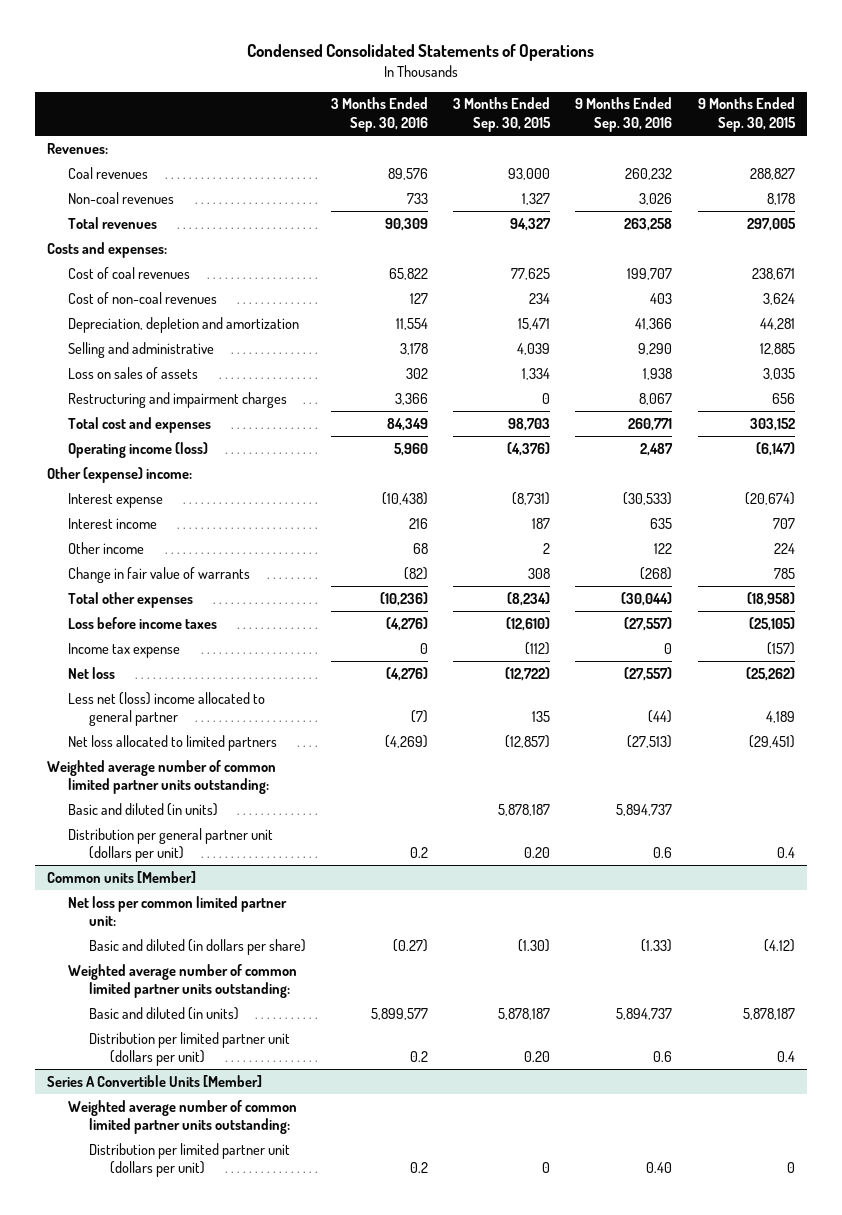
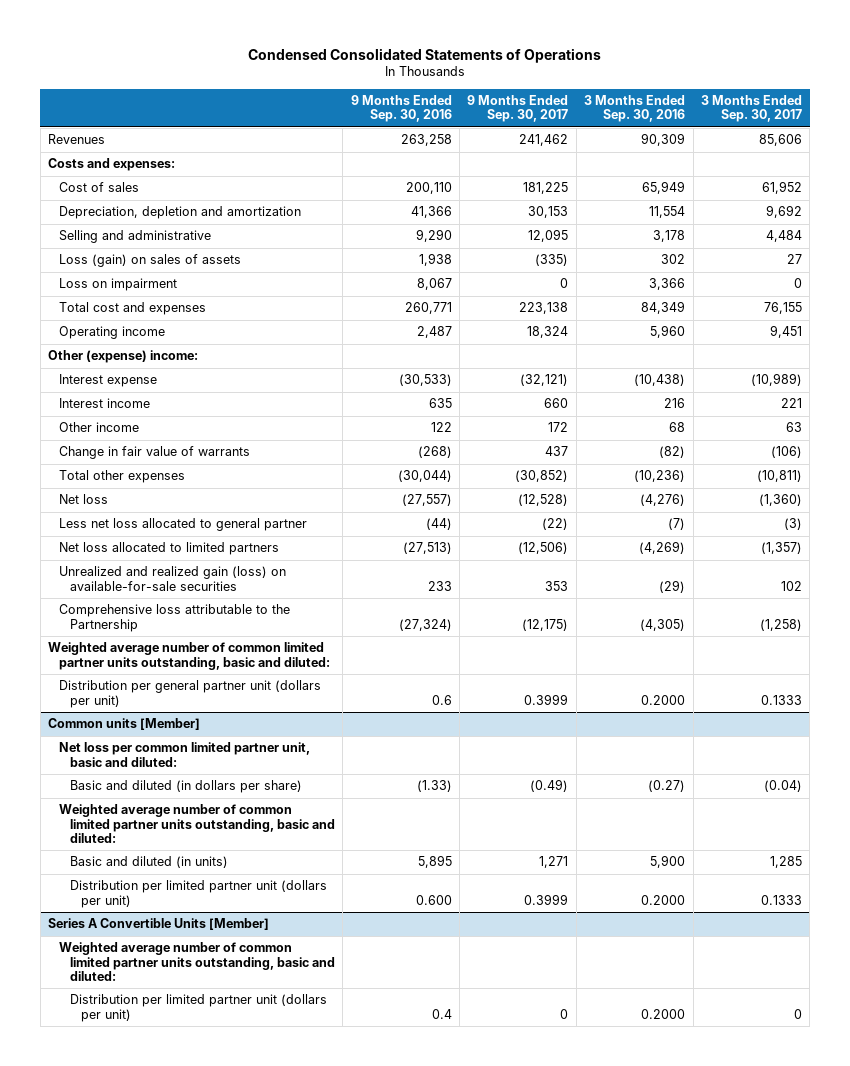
- | 3 Months Ended Sep. 30, 2016 | 3 Months Ended Sep. 30, 2015 | 9 Months Ended Sep. 30, 2016 | 9 Months Ended Sep. 30, 2015
+ | 9 Months Ended Sep. 30, 2016 | 9 Months Ended Sep. 30, 2017 | 3 Months Ended Sep. 30, 2016 | 3 Months Ended Sep. 30, 2017
- Revenues:
- Coal revenues | 89,576 | 93,000 | 260,232 | 288,827
- Non-coal revenues | 733 | 1,327 | 3,026 | 8,178
- Total revenues | 90,309 | 94,327 | 263,258 | 297,005
+ Revenues | 263,258 | 241,462 | 90,309 | 85,606
- Cost of coal revenues | 65,822 | 77,625 | 199,707 | 238,671
- Cost of non-coal revenues | 127 | 234 | 403 | 3,624
+ Cost of sales | 200,110 | 181,225 | 65,949 | 61,952
- Loss on sales of assets | 302 | 1,334 | 1,938 | 3,035
- Restructuring and impairment charges | 3,366 | 0 | 8,067 | 656
+ Loss (gain) on sales of assets | 1,938 | (335) | 302 | 27
+ Loss on impairment | 8,067 | 0 | 3,366 | 0
- Operating income (loss) | 5,960 | (4,376) | 2,487 | (6,147)
+ Operating income | 2,487 | 18,324 | 5,960 | 9,451
- Loss before income taxes | (4,276) | (12,610) | (27,557) | (25,105)
- Income tax expense | 0 | (112) | 0 | (157)
- Less net (loss) income allocated to general partner | (7) | 135 | (44) | 4,189
+ Less net loss allocated to general partner | (44) | (22) | (7) | (3)
- Weighted average number of common limited partner units outstanding:
- Basic and diluted (in units) | | 5,878,187 | 5,894,737 |
- Distribution per general partner unit (dollars per unit) | 0.2 | 0.20 | 0.6 | 0.4
+ Unrealized and realized gain (loss) on available-for-sale securities | 233 | 353 | (29) | 102
+ Comprehensive loss attributable to the Partnership | (27,324) | (12,175) | (4,305) | (1,258)
+ Weighted average number of common limited partner units outstanding, basic and diluted:
+ Distribution per general partner unit (dollars per unit) | 0.6 | 0.3999 | 0.2000 | 0.1333
@ Common units [Member]
- Net loss per common limited partner unit:
+ Net loss per common limited partner unit, basic and diluted:
- Weighted average number of common limited partner units outstanding:
- Basic and diluted (in units) | 5,899,577 | 5,878,187 | 5,894,737 | 5,878,187
- Distribution per limited partner unit (dollars per unit) | 0.2 | 0.20 | 0.6 | 0.4
+ Weighted average number of common limited partner units outstanding, basic and diluted:
+ Basic and diluted (in units) | 5,895 | 1,271 | 5,900 | 1,285
+ Distribution per limited partner unit (dollars per unit) | 0.600 | 0.3999 | 0.2000 | 0.1333
@ Series A Convertible Units [Member]
- Weighted average number of common limited partner units outstanding:
- Distribution per limited partner unit (dollars per unit) | 0.2 | 0 | 0.40 | 0
+ Weighted average number of common limited partner units outstanding, basic and diluted:
+ Distribution per limited partner unit (dollars per unit) | 0.4 | 0 | 0.2000 | 0

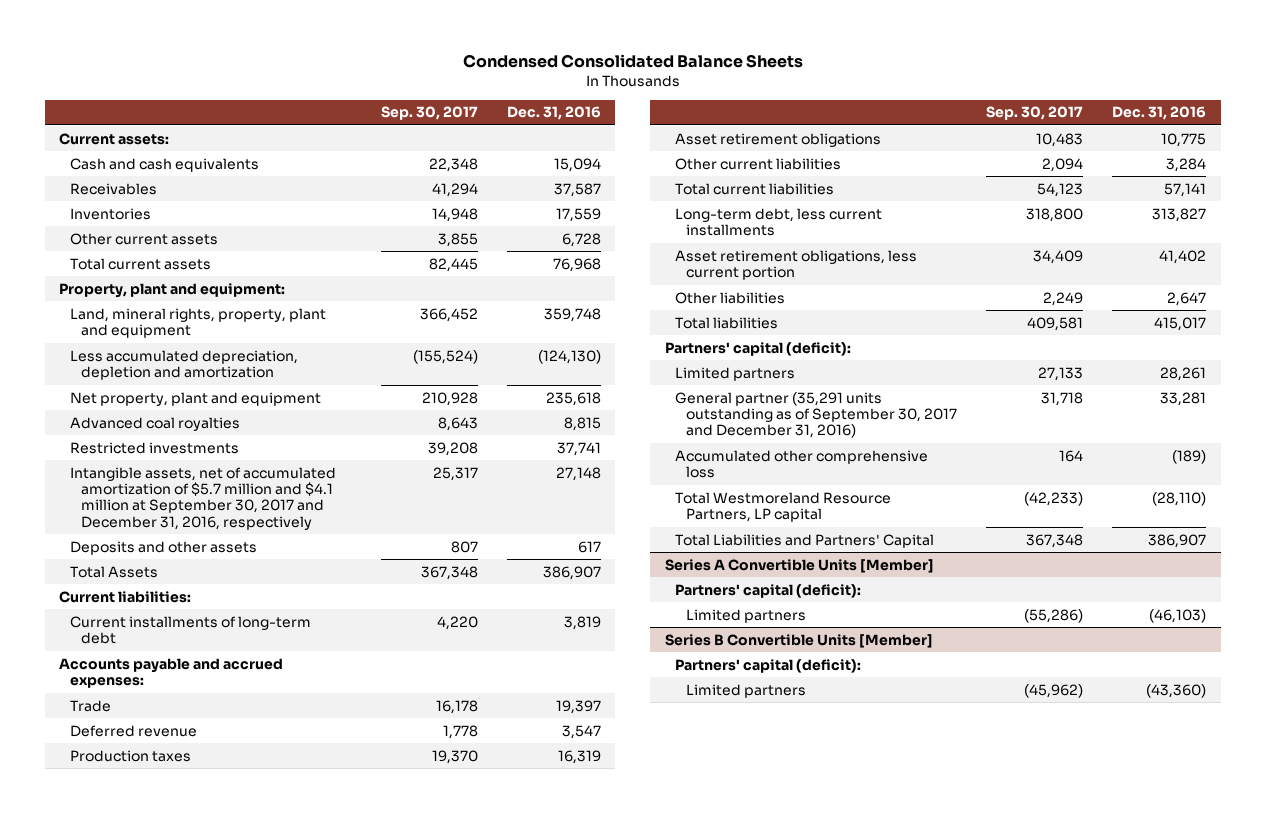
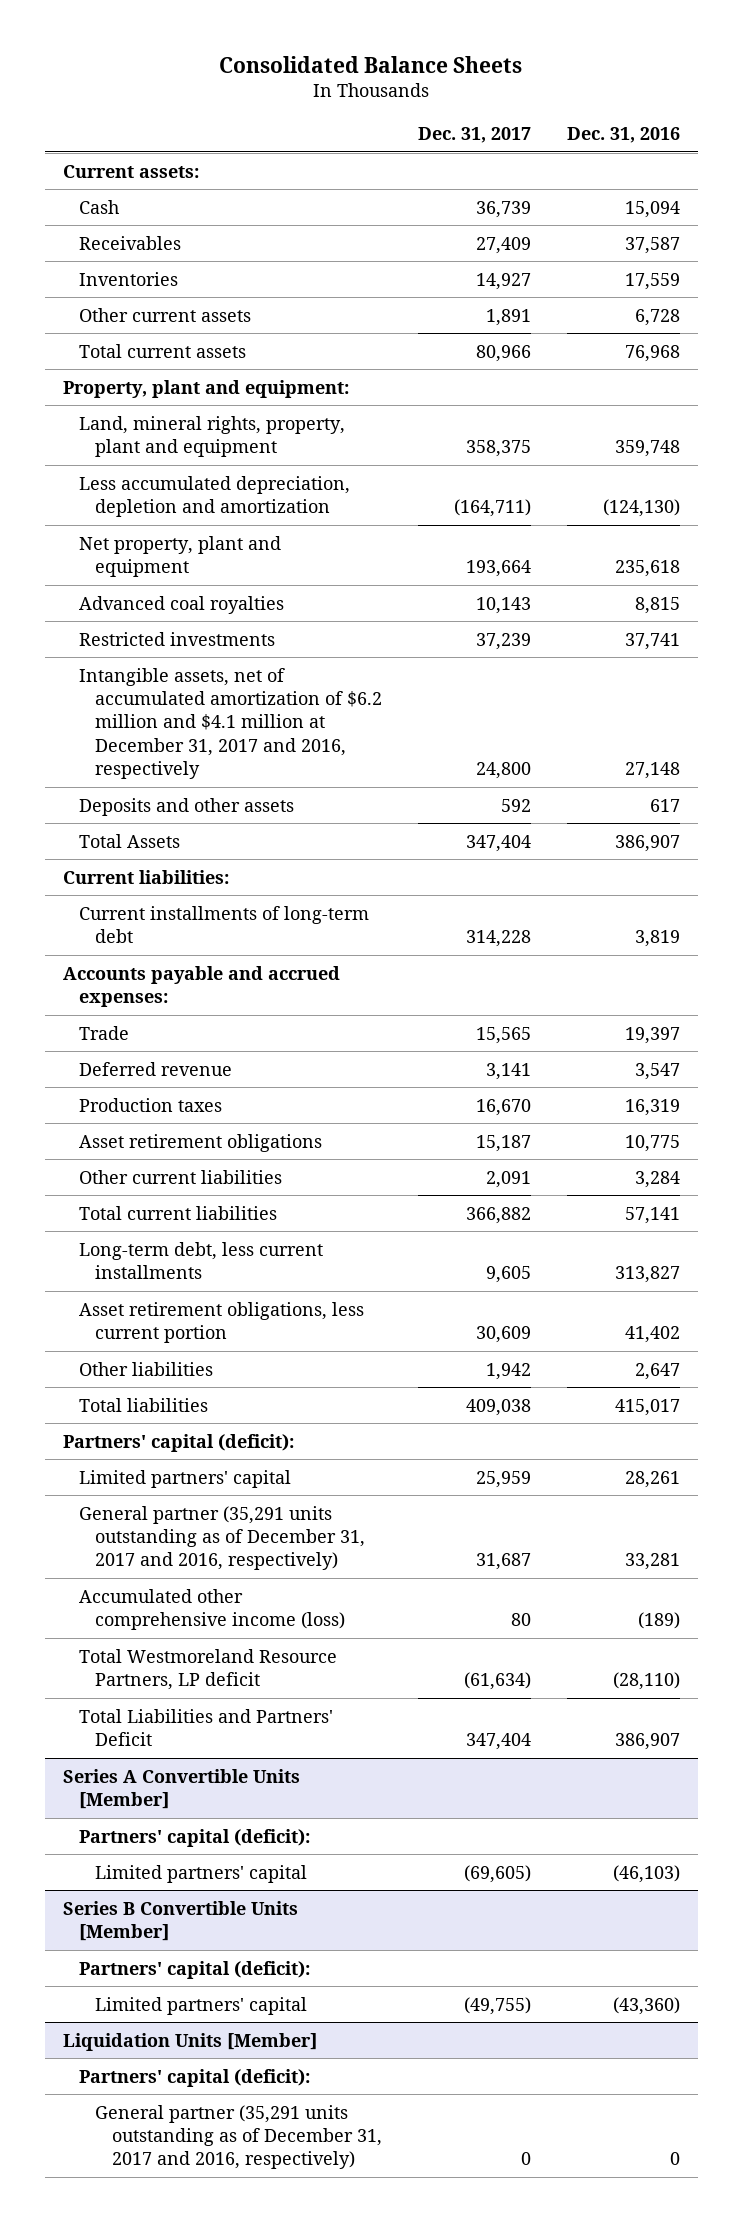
- Condensed Consolidated Balance Sheets
+ Consolidated Balance Sheets
- | Sep. 30, 2017 | Dec. 31, 2016
+ | Dec. 31, 2017 | Dec. 31, 2016
- Cash and cash equivalents | 22,348 | 15,094
+ Cash | 36,739 | 15,094
- Intangible assets, net of accumulated amortization of $5.7 million and $4.1 million at September 30, 2017 and December 31, 2016, respectively | 25,317 | 27,148
+ Intangible assets, net of accumulated amortization of $6.2 million and $4.1 million at December 31, 2017 and 2016, respectively | 24,800 | 27,148
- Limited partners | 27,133 | 28,261
- General partner (35,291 units outstanding as of September 30, 2017 and December 31, 2016) | 31,718 | 33,281
- Accumulated other comprehensive loss | 164 | (189)
- Total Westmoreland Resource Partners, LP capital | (42,233) | (28,110)
- Total Liabilities and Partners' Capital | 367,348 | 386,907
+ Limited partners' capital | 25,959 | 28,261
+ General partner (35,291 units outstanding as of December 31, 2017 and 2016, respectively) | 31,687 | 33,281
+ Accumulated other comprehensive income (loss) | 80 | (189)
+ Total Westmoreland Resource Partners, LP deficit | (61,634) | (28,110)
+ Total Liabilities and Partners' Deficit | 347,404 | 386,907
@ Series A Convertible Units [Member]
- Limited partners | (55,286) | (46,103)
+ Limited partners' capital | (69,605) | (46,103)
@ Series B Convertible Units [Member]
- Limited partners | (45,962) | (43,360)
+ Limited partners' capital | (49,755) | (43,360)
+ Liquidation Units [Member]
+ Partners' capital (deficit):
+ General partner (35,291 units outstanding as of December 31, 2017 and 2016, respectively) | 0 | 0

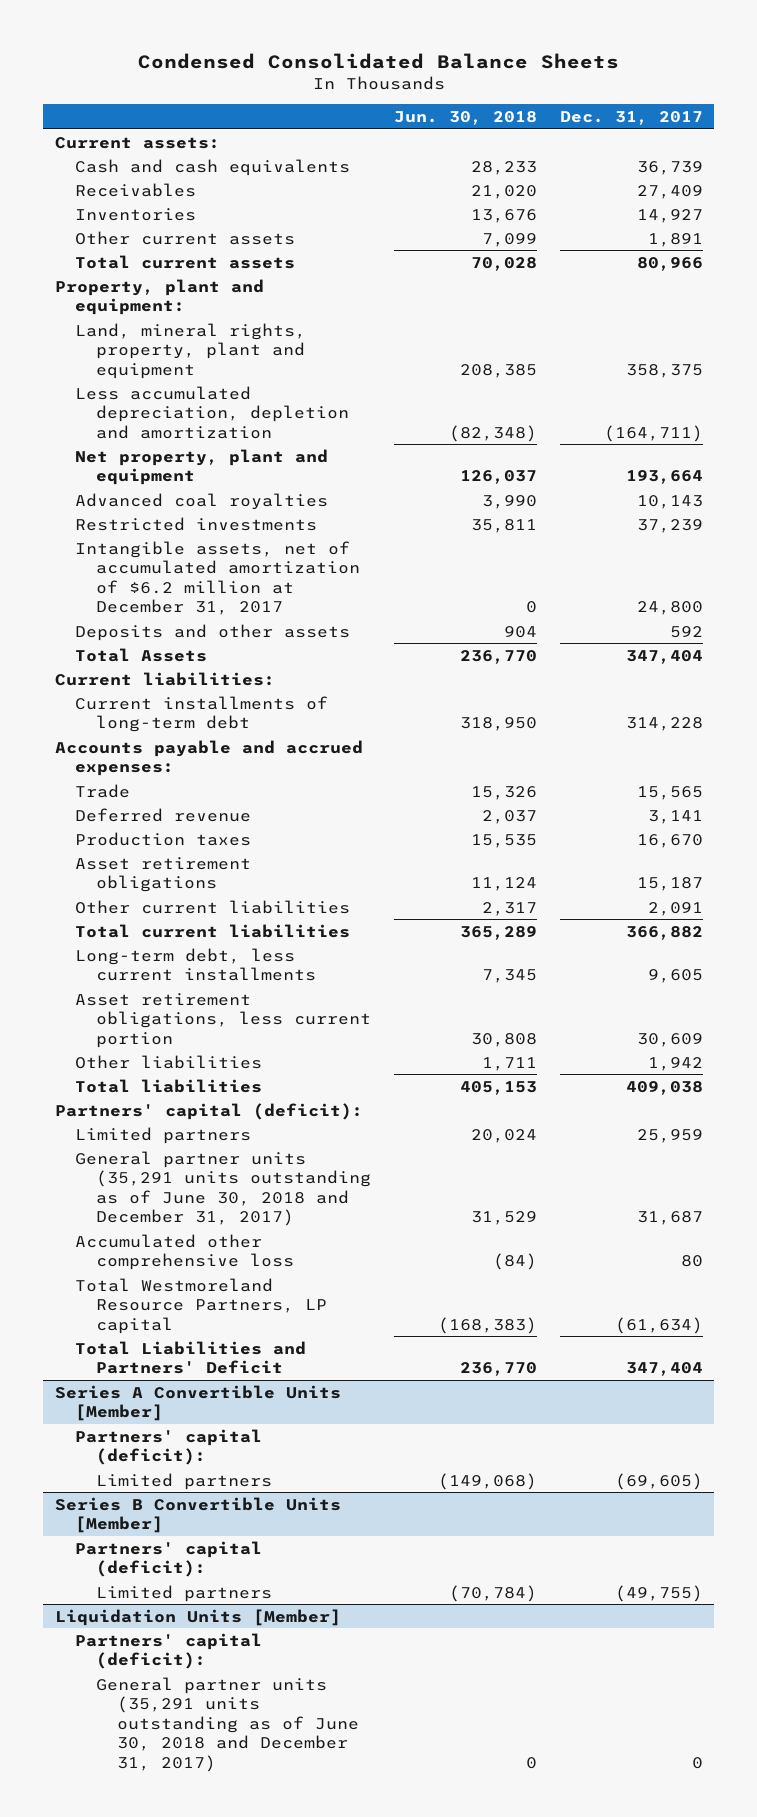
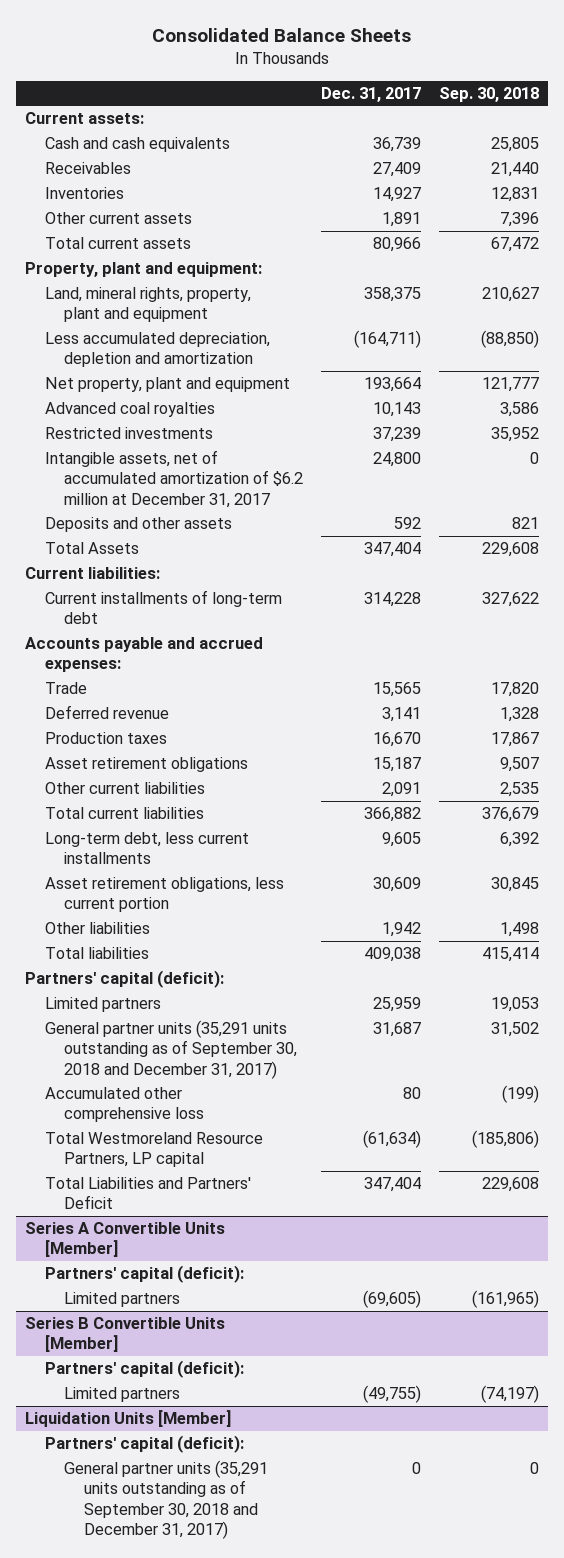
- Condensed Consolidated Balance Sheets
+ Consolidated Balance Sheets
- | Jun. 30, 2018 | Dec. 31, 2017
+ | Dec. 31, 2017 | Sep. 30, 2018
- General partner units (35,291 units outstanding as of June 30, 2018 and December 31, 2017) | 31,529 | 31,687
+ General partner units (35,291 units outstanding as of September 30, 2018 and December 31, 2017) | 31,687 | 31,502
@ Liquidation Units [Member]
- General partner units (35,291 units outstanding as of June 30, 2018 and December 31, 2017) | 0 | 0
+ General partner units (35,291 units outstanding as of September 30, 2018 and December 31, 2017) | 0 | 0

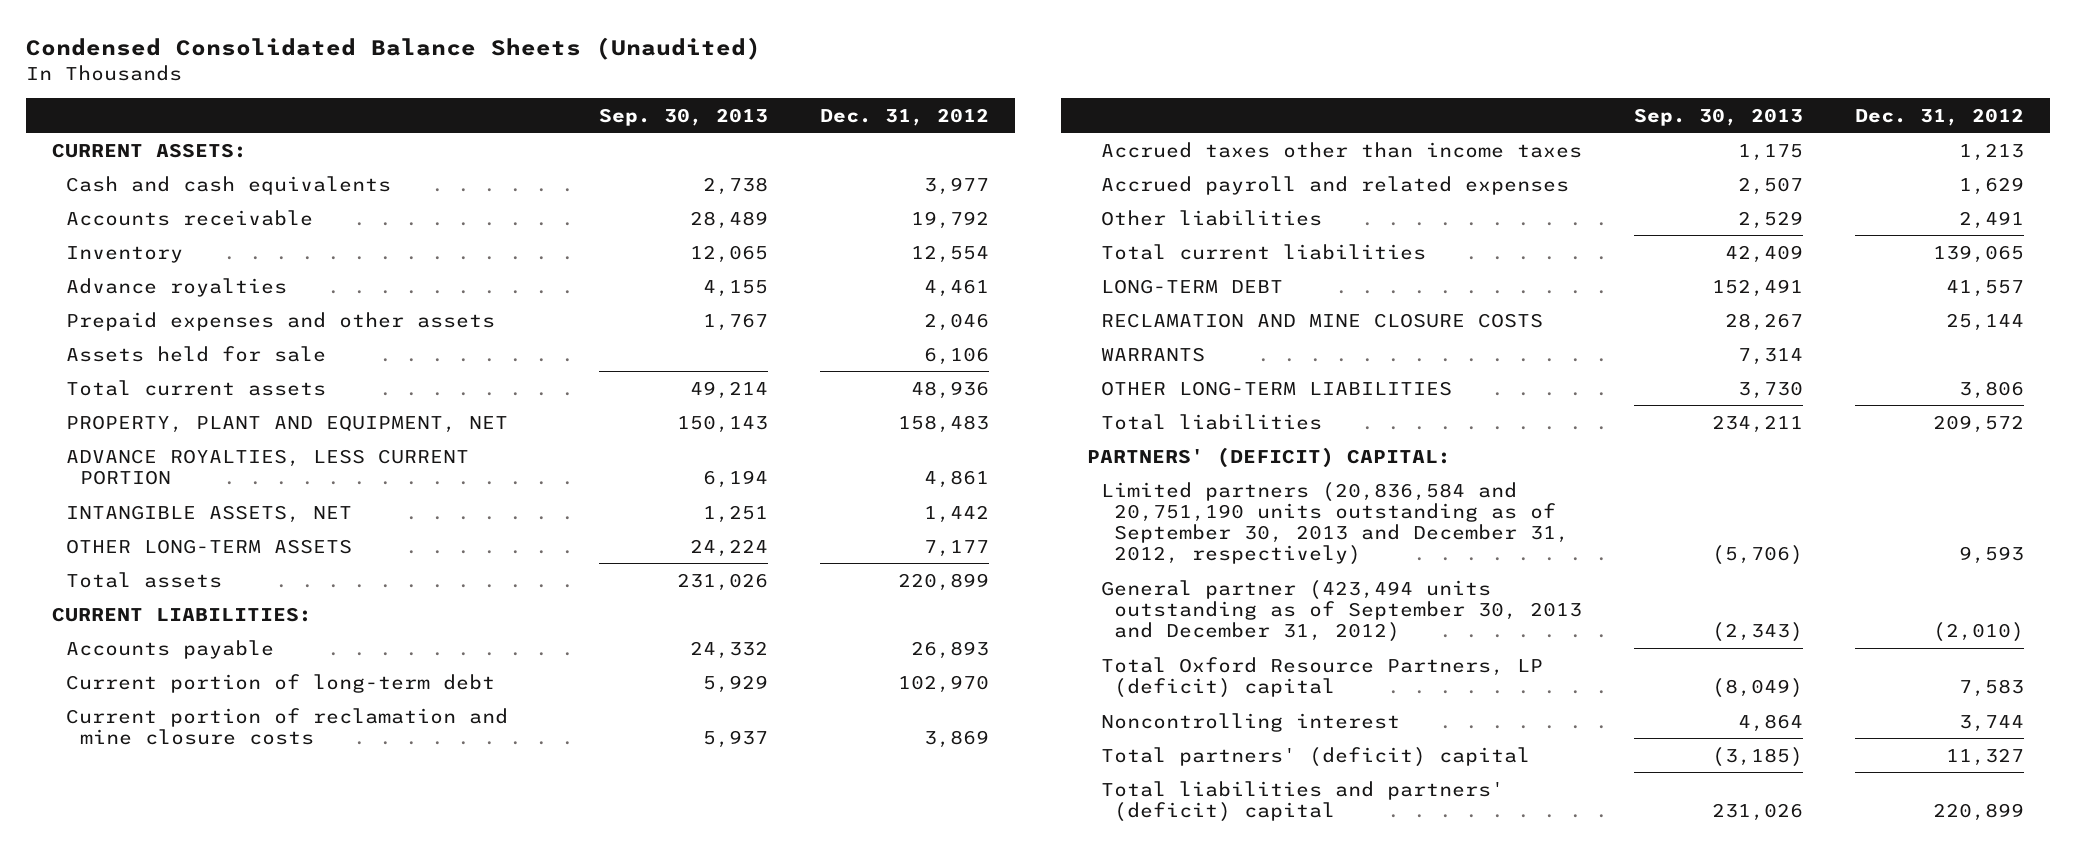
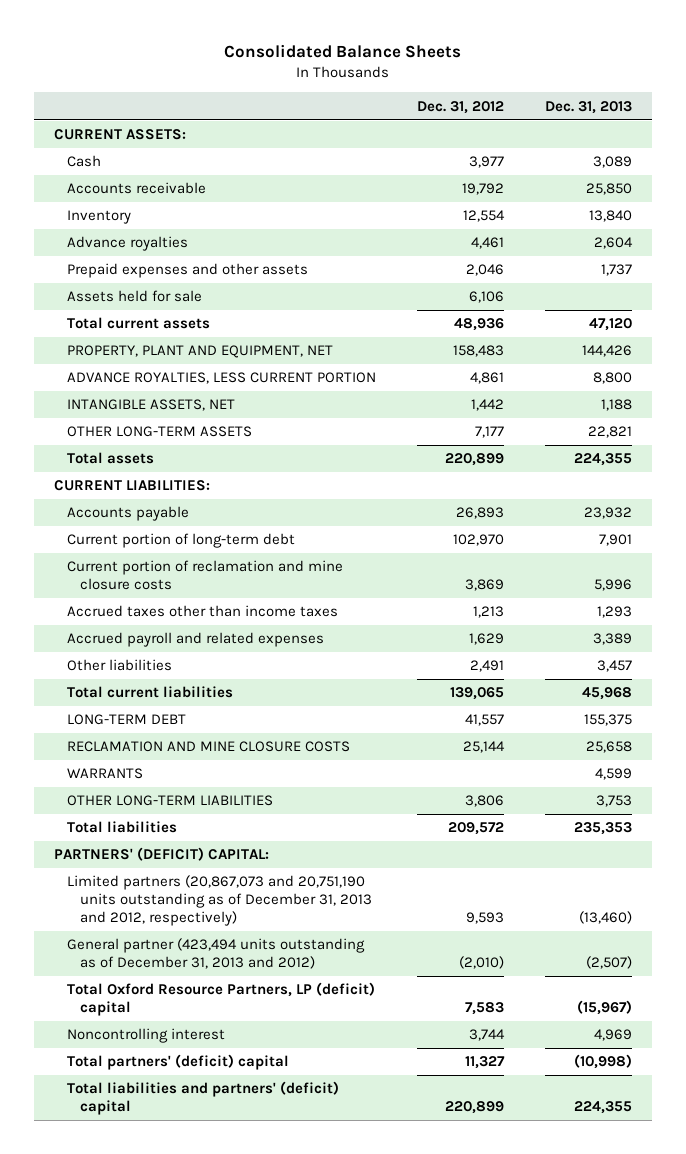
- Condensed Consolidated Balance Sheets (Unaudited)
+ Consolidated Balance Sheets
- | Sep. 30, 2013 | Dec. 31, 2012
+ | Dec. 31, 2012 | Dec. 31, 2013
- Cash and cash equivalents | 2,738 | 3,977
+ Cash | 3,977 | 3,089
- Limited partners (20,836,584 and 20,751,190 units outstanding as of September 30, 2013 and December 31, 2012, respectively) | (5,706) | 9,593
- General partner (423,494 units outstanding as of September 30, 2013 and December 31, 2012) | (2,343) | (2,010)
+ Limited partners (20,867,073 and 20,751,190 units outstanding as of December 31, 2013 and 2012, respectively) | 9,593 | (13,460)
+ General partner (423,494 units outstanding as of December 31, 2013 and 2012) | (2,010) | (2,507)

